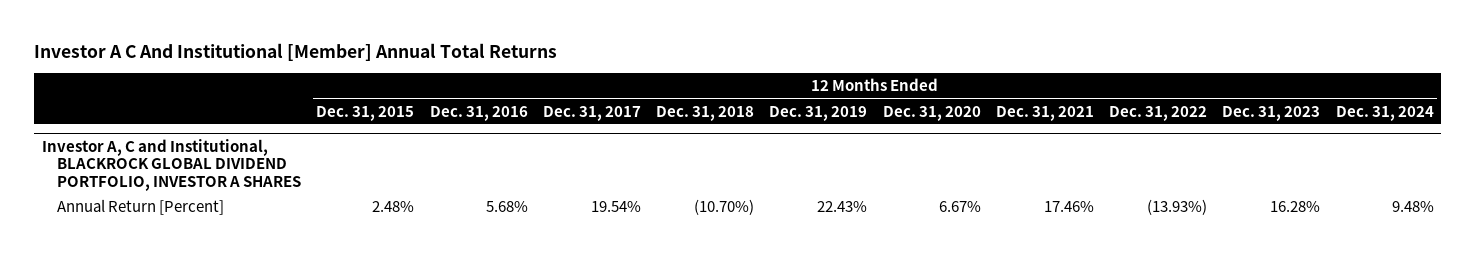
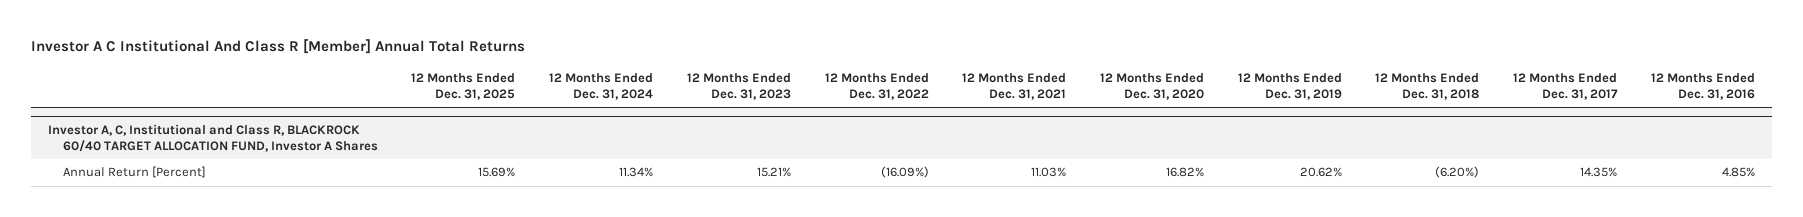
- Investor A C And Institutional [Member] Annual Total Returns
+ Investor A C Institutional And Class R [Member] Annual Total Returns
- | 12 Months Ended Dec. 31, 2015 | 12 Months Ended Dec. 31, 2016 | 12 Months Ended Dec. 31, 2017 | 12 Months Ended Dec. 31, 2018 | 12 Months Ended Dec. 31, 2019 | 12 Months Ended Dec. 31, 2020 | 12 Months Ended Dec. 31, 2021 | 12 Months Ended Dec. 31, 2022 | 12 Months Ended Dec. 31, 2023 | 12 Months Ended Dec. 31, 2024
+ | 12 Months Ended Dec. 31, 2025 | 12 Months Ended Dec. 31, 2024 | 12 Months Ended Dec. 31, 2023 | 12 Months Ended Dec. 31, 2022 | 12 Months Ended Dec. 31, 2021 | 12 Months Ended Dec. 31, 2020 | 12 Months Ended Dec. 31, 2019 | 12 Months Ended Dec. 31, 2018 | 12 Months Ended Dec. 31, 2017 | 12 Months Ended Dec. 31, 2016
- Investor A, C and Institutional, BLACKROCK GLOBAL DIVIDEND PORTFOLIO, INVESTOR A SHARES
- Annual Return [Percent] | 2.48% | 5.68% | 19.54% | (10.70%) | 22.43% | 6.67% | 17.46% | (13.93%) | 16.28% | 9.48%
+ Investor A, C, Institutional and Class R, BLACKROCK 60/40 TARGET ALLOCATION FUND, Investor A Shares
+ Annual Return [Percent] | 15.69% | 11.34% | 15.21% | (16.09%) | 11.03% | 16.82% | 20.62% | (6.20%) | 14.35% | 4.85%

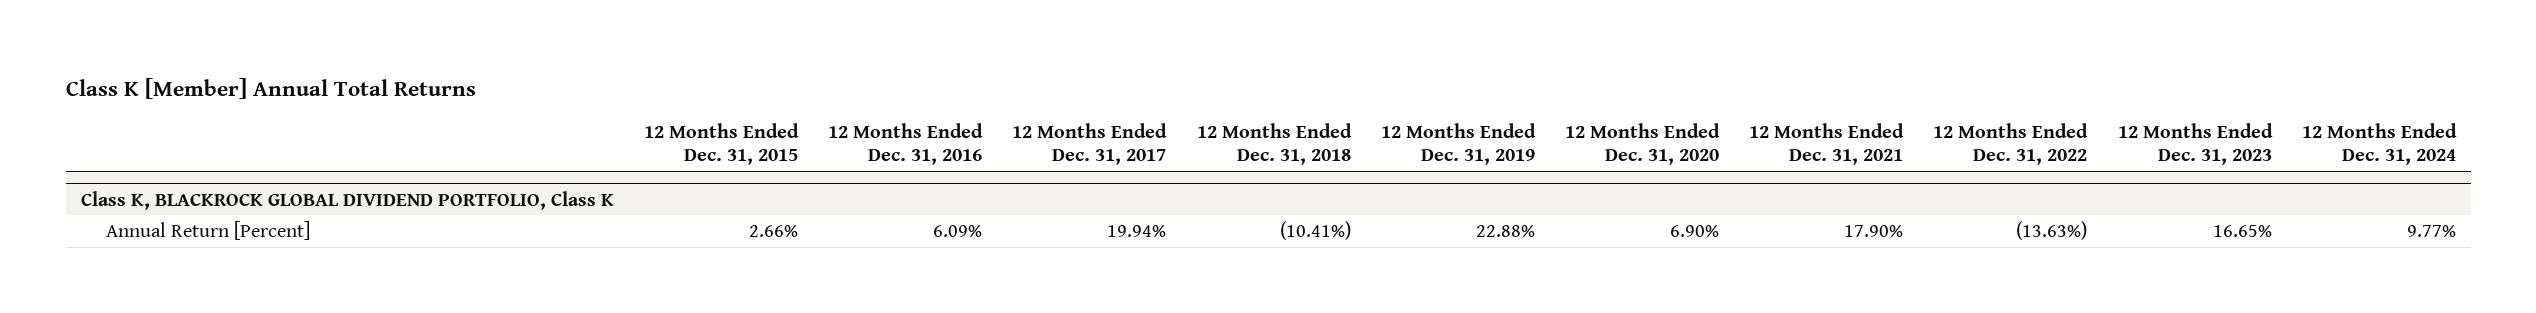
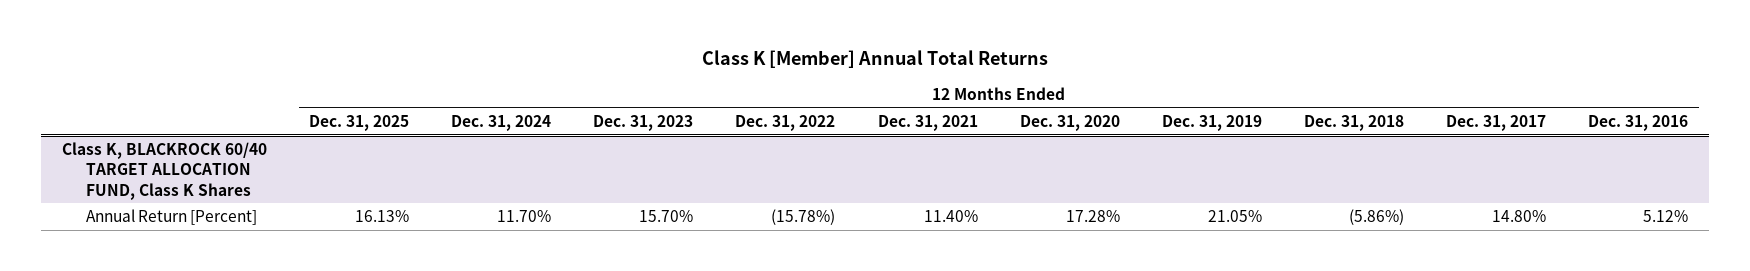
- | 12 Months Ended Dec. 31, 2015 | 12 Months Ended Dec. 31, 2016 | 12 Months Ended Dec. 31, 2017 | 12 Months Ended Dec. 31, 2018 | 12 Months Ended Dec. 31, 2019 | 12 Months Ended Dec. 31, 2020 | 12 Months Ended Dec. 31, 2021 | 12 Months Ended Dec. 31, 2022 | 12 Months Ended Dec. 31, 2023 | 12 Months Ended Dec. 31, 2024
+ | 12 Months Ended Dec. 31, 2025 | 12 Months Ended Dec. 31, 2024 | 12 Months Ended Dec. 31, 2023 | 12 Months Ended Dec. 31, 2022 | 12 Months Ended Dec. 31, 2021 | 12 Months Ended Dec. 31, 2020 | 12 Months Ended Dec. 31, 2019 | 12 Months Ended Dec. 31, 2018 | 12 Months Ended Dec. 31, 2017 | 12 Months Ended Dec. 31, 2016
- Class K, BLACKROCK GLOBAL DIVIDEND PORTFOLIO, Class K
- Annual Return [Percent] | 2.66% | 6.09% | 19.94% | (10.41%) | 22.88% | 6.90% | 17.90% | (13.63%) | 16.65% | 9.77%
+ Class K, BLACKROCK 60/40 TARGET ALLOCATION FUND, Class K Shares
+ Annual Return [Percent] | 16.13% | 11.70% | 15.70% | (15.78%) | 11.40% | 17.28% | 21.05% | (5.86%) | 14.80% | 5.12%

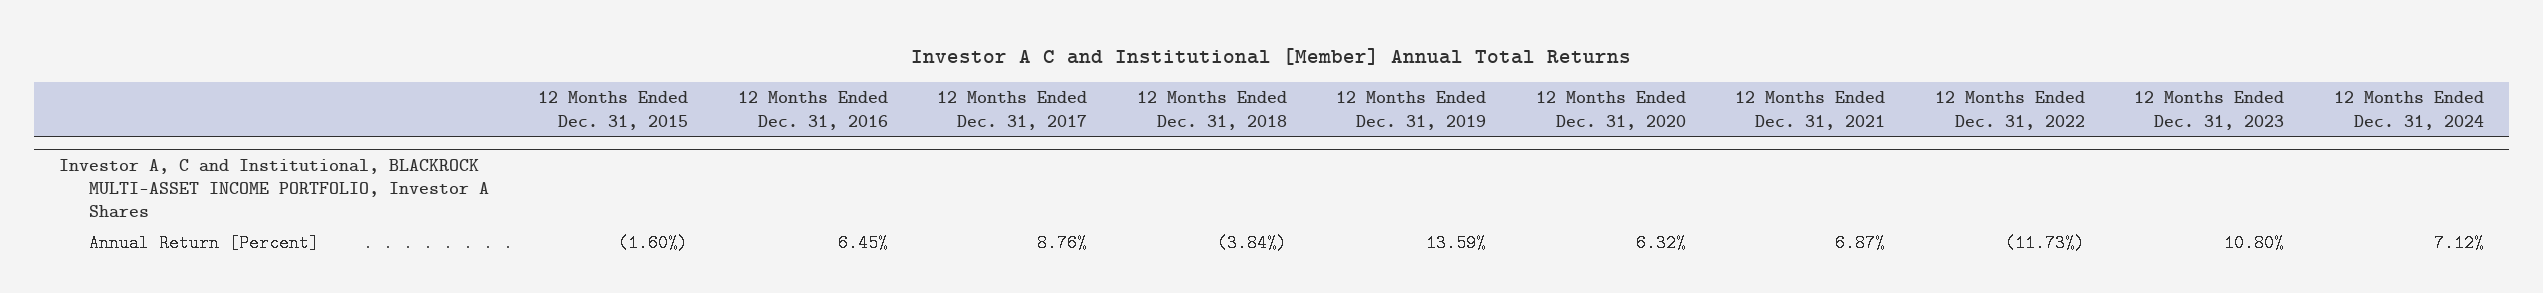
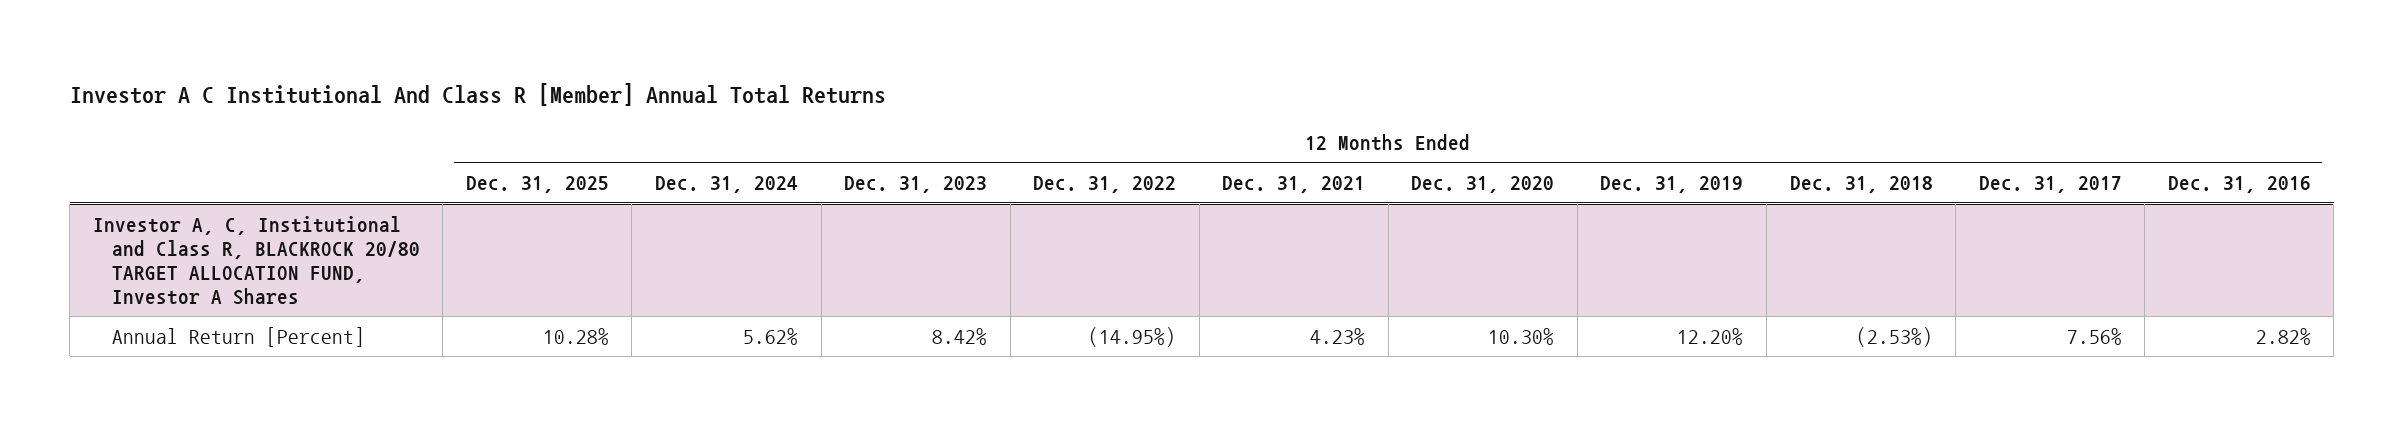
- Investor A C and Institutional [Member] Annual Total Returns
+ Investor A C Institutional And Class R [Member] Annual Total Returns
- | 12 Months Ended Dec. 31, 2015 | 12 Months Ended Dec. 31, 2016 | 12 Months Ended Dec. 31, 2017 | 12 Months Ended Dec. 31, 2018 | 12 Months Ended Dec. 31, 2019 | 12 Months Ended Dec. 31, 2020 | 12 Months Ended Dec. 31, 2021 | 12 Months Ended Dec. 31, 2022 | 12 Months Ended Dec. 31, 2023 | 12 Months Ended Dec. 31, 2024
+ | 12 Months Ended Dec. 31, 2025 | 12 Months Ended Dec. 31, 2024 | 12 Months Ended Dec. 31, 2023 | 12 Months Ended Dec. 31, 2022 | 12 Months Ended Dec. 31, 2021 | 12 Months Ended Dec. 31, 2020 | 12 Months Ended Dec. 31, 2019 | 12 Months Ended Dec. 31, 2018 | 12 Months Ended Dec. 31, 2017 | 12 Months Ended Dec. 31, 2016
- Investor A, C and Institutional, BLACKROCK MULTI-ASSET INCOME PORTFOLIO, Investor A Shares
- Annual Return [Percent] | (1.60%) | 6.45% | 8.76% | (3.84%) | 13.59% | 6.32% | 6.87% | (11.73%) | 10.80% | 7.12%
+ Investor A, C, Institutional and Class R, BLACKROCK 20/80 TARGET ALLOCATION FUND, Investor A Shares
+ Annual Return [Percent] | 10.28% | 5.62% | 8.42% | (14.95%) | 4.23% | 10.30% | 12.20% | (2.53%) | 7.56% | 2.82%

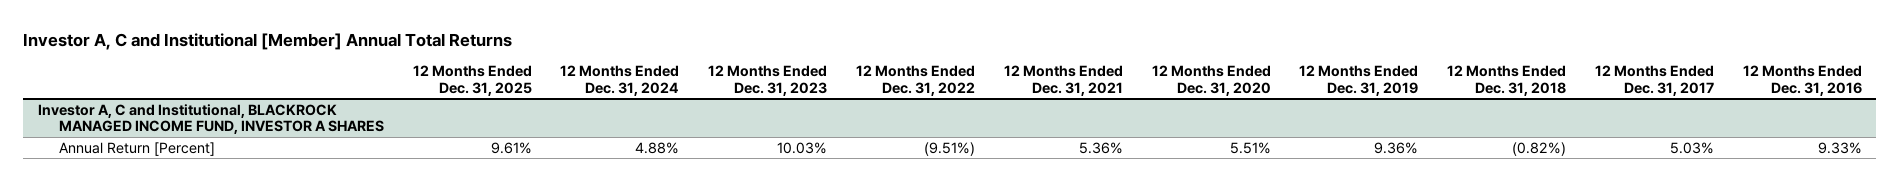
- Investor A C Institutional And Class R [Member] Annual Total Returns
+ Investor A, C and Institutional [Member] Annual Total Returns
- Investor A, C, Institutional and Class R, BLACKROCK 20/80 TARGET ALLOCATION FUND, Investor A Shares
- Annual Return [Percent] | 10.28% | 5.62% | 8.42% | (14.95%) | 4.23% | 10.30% | 12.20% | (2.53%) | 7.56% | 2.82%
+ Investor A, C and Institutional, BLACKROCK MANAGED INCOME FUND, INVESTOR A SHARES
+ Annual Return [Percent] | 9.61% | 4.88% | 10.03% | (9.51%) | 5.36% | 5.51% | 9.36% | (0.82%) | 5.03% | 9.33%

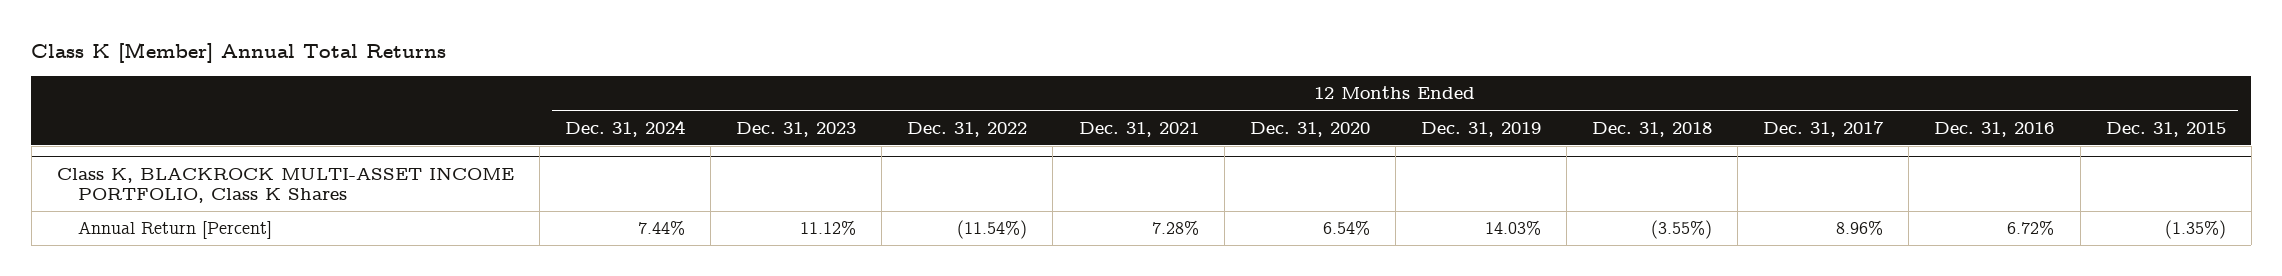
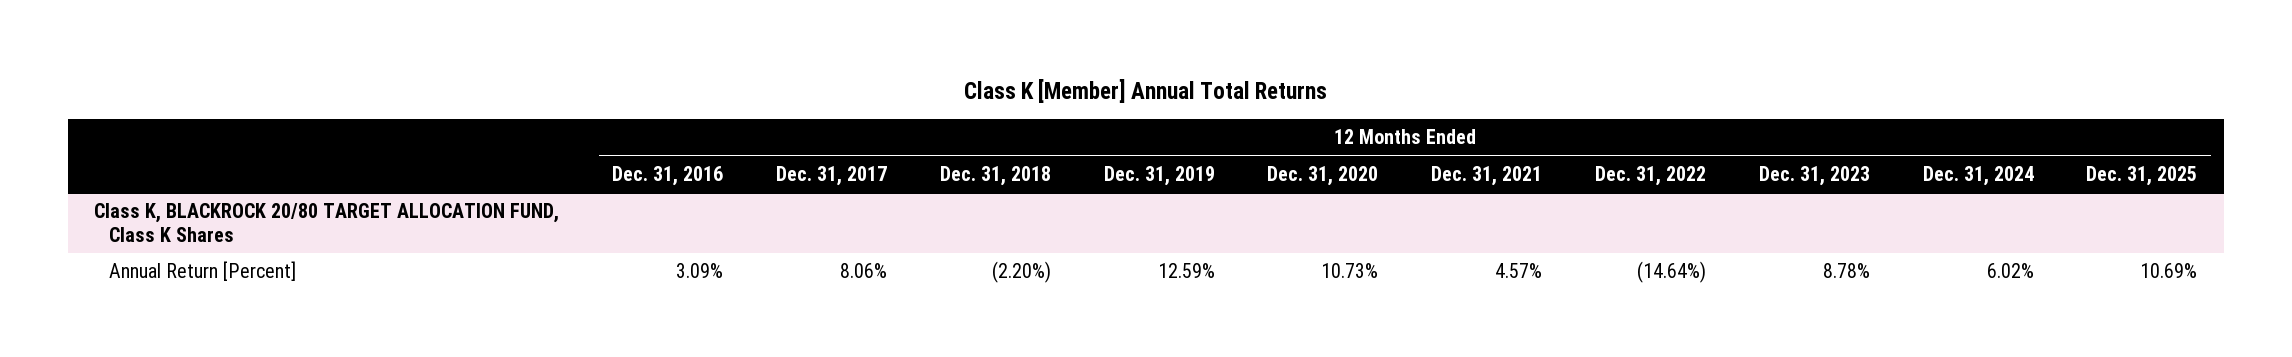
- | 12 Months Ended Dec. 31, 2024 | 12 Months Ended Dec. 31, 2023 | 12 Months Ended Dec. 31, 2022 | 12 Months Ended Dec. 31, 2021 | 12 Months Ended Dec. 31, 2020 | 12 Months Ended Dec. 31, 2019 | 12 Months Ended Dec. 31, 2018 | 12 Months Ended Dec. 31, 2017 | 12 Months Ended Dec. 31, 2016 | 12 Months Ended Dec. 31, 2015
+ | 12 Months Ended Dec. 31, 2016 | 12 Months Ended Dec. 31, 2017 | 12 Months Ended Dec. 31, 2018 | 12 Months Ended Dec. 31, 2019 | 12 Months Ended Dec. 31, 2020 | 12 Months Ended Dec. 31, 2021 | 12 Months Ended Dec. 31, 2022 | 12 Months Ended Dec. 31, 2023 | 12 Months Ended Dec. 31, 2024 | 12 Months Ended Dec. 31, 2025
- Class K, BLACKROCK MULTI-ASSET INCOME PORTFOLIO, Class K Shares
- Annual Return [Percent] | 7.44% | 11.12% | (11.54%) | 7.28% | 6.54% | 14.03% | (3.55%) | 8.96% | 6.72% | (1.35%)
+ Class K, BLACKROCK 20/80 TARGET ALLOCATION FUND, Class K Shares
+ Annual Return [Percent] | 3.09% | 8.06% | (2.20%) | 12.59% | 10.73% | 4.57% | (14.64%) | 8.78% | 6.02% | 10.69%

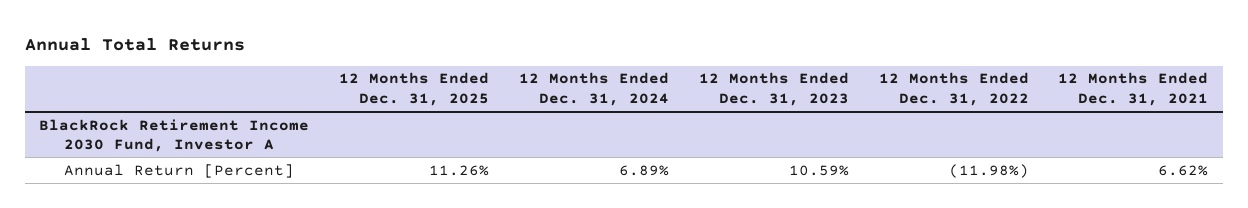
- Class K [Member] Annual Total Returns
+ Annual Total Returns
- | 12 Months Ended Dec. 31, 2016 | 12 Months Ended Dec. 31, 2017 | 12 Months Ended Dec. 31, 2018 | 12 Months Ended Dec. 31, 2019 | 12 Months Ended Dec. 31, 2020 | 12 Months Ended Dec. 31, 2021 | 12 Months Ended Dec. 31, 2022 | 12 Months Ended Dec. 31, 2023 | 12 Months Ended Dec. 31, 2024 | 12 Months Ended Dec. 31, 2025
+ | 12 Months Ended Dec. 31, 2025 | 12 Months Ended Dec. 31, 2024 | 12 Months Ended Dec. 31, 2023 | 12 Months Ended Dec. 31, 2022 | 12 Months Ended Dec. 31, 2021
- Class K, BLACKROCK 20/80 TARGET ALLOCATION FUND, Class K Shares
- Annual Return [Percent] | 3.09% | 8.06% | (2.20%) | 12.59% | 10.73% | 4.57% | (14.64%) | 8.78% | 6.02% | 10.69%
+ BlackRock Retirement Income 2030 Fund, Investor A
+ Annual Return [Percent] | 11.26% | 6.89% | 10.59% | (11.98%) | 6.62%

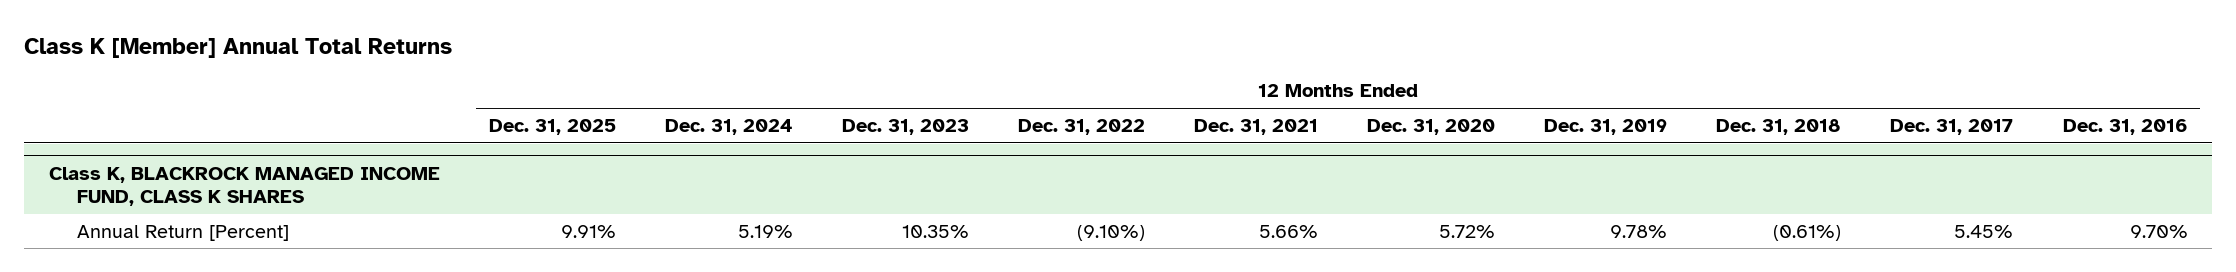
- Annual Total Returns
+ Class K [Member] Annual Total Returns
- | 12 Months Ended Dec. 31, 2025 | 12 Months Ended Dec. 31, 2024 | 12 Months Ended Dec. 31, 2023 | 12 Months Ended Dec. 31, 2022 | 12 Months Ended Dec. 31, 2021
+ | 12 Months Ended Dec. 31, 2025 | 12 Months Ended Dec. 31, 2024 | 12 Months Ended Dec. 31, 2023 | 12 Months Ended Dec. 31, 2022 | 12 Months Ended Dec. 31, 2021 | 12 Months Ended Dec. 31, 2020 | 12 Months Ended Dec. 31, 2019 | 12 Months Ended Dec. 31, 2018 | 12 Months Ended Dec. 31, 2017 | 12 Months Ended Dec. 31, 2016
- BlackRock Retirement Income 2030 Fund, Investor A
- Annual Return [Percent] | 11.26% | 6.89% | 10.59% | (11.98%) | 6.62%
+ Class K, BLACKROCK MANAGED INCOME FUND, CLASS K SHARES
+ Annual Return [Percent] | 9.91% | 5.19% | 10.35% | (9.10%) | 5.66% | 5.72% | 9.78% | (0.61%) | 5.45% | 9.70%

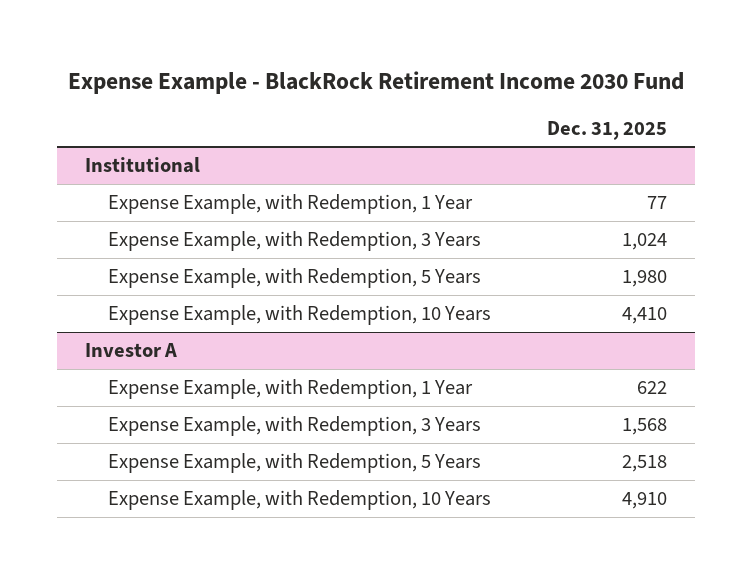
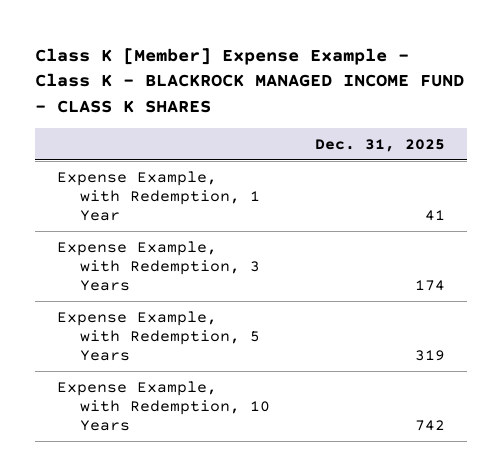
- Expense Example - BlackRock Retirement Income 2030 Fund
+ Class K [Member] Expense Example - Class K - BLACKROCK MANAGED INCOME FUND - CLASS K SHARES
- Institutional
- Expense Example, with Redemption, 1 Year | 77
- Expense Example, with Redemption, 3 Years | 1,024
- Expense Example, with Redemption, 5 Years | 1,980
- Expense Example, with Redemption, 10 Years | 4,410
- Investor A
- Expense Example, with Redemption, 1 Year | 622
- Expense Example, with Redemption, 3 Years | 1,568
- Expense Example, with Redemption, 5 Years | 2,518
- Expense Example, with Redemption, 10 Years | 4,910
+ Expense Example, with Redemption, 1 Year | 41
+ Expense Example, with Redemption, 3 Years | 174
+ Expense Example, with Redemption, 5 Years | 319
+ Expense Example, with Redemption, 10 Years | 742

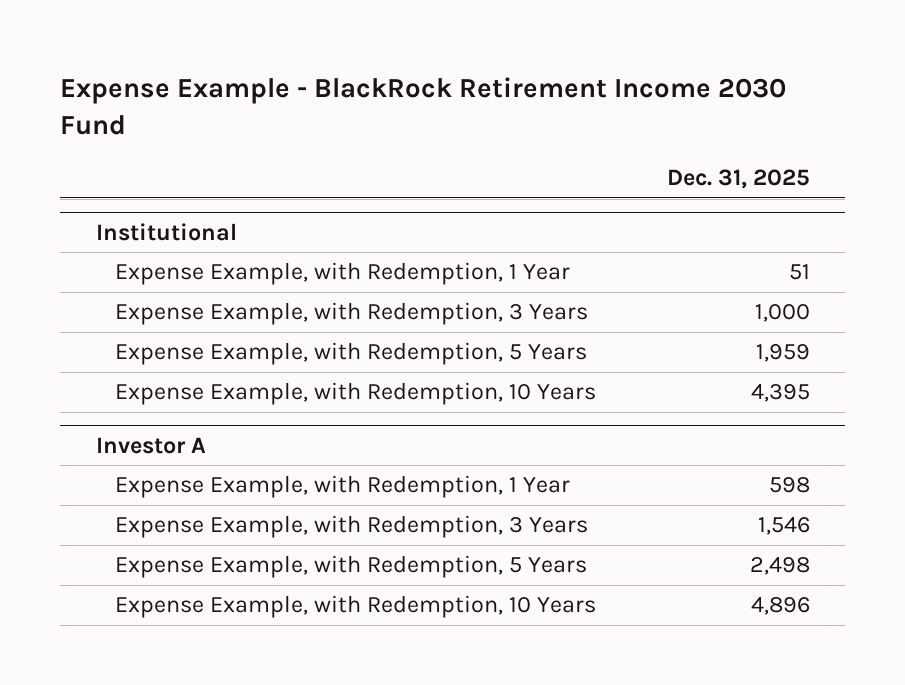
- Class K [Member] Expense Example - Class K - BLACKROCK MANAGED INCOME FUND - CLASS K SHARES
+ Expense Example - BlackRock Retirement Income 2030 Fund
- Expense Example, with Redemption, 1 Year | 41
- Expense Example, with Redemption, 3 Years | 174
- Expense Example, with Redemption, 5 Years | 319
- Expense Example, with Redemption, 10 Years | 742
+ Institutional
+ Expense Example, with Redemption, 1 Year | 51
+ Expense Example, with Redemption, 3 Years | 1,000
+ Expense Example, with Redemption, 5 Years | 1,959
+ Expense Example, with Redemption, 10 Years | 4,395
+ Investor A
+ Expense Example, with Redemption, 1 Year | 598
+ Expense Example, with Redemption, 3 Years | 1,546
+ Expense Example, with Redemption, 5 Years | 2,498
+ Expense Example, with Redemption, 10 Years | 4,896

